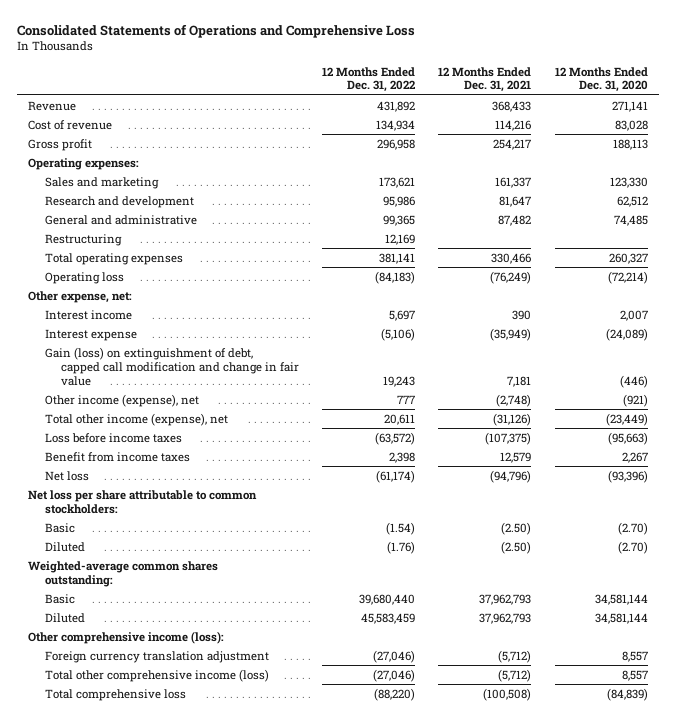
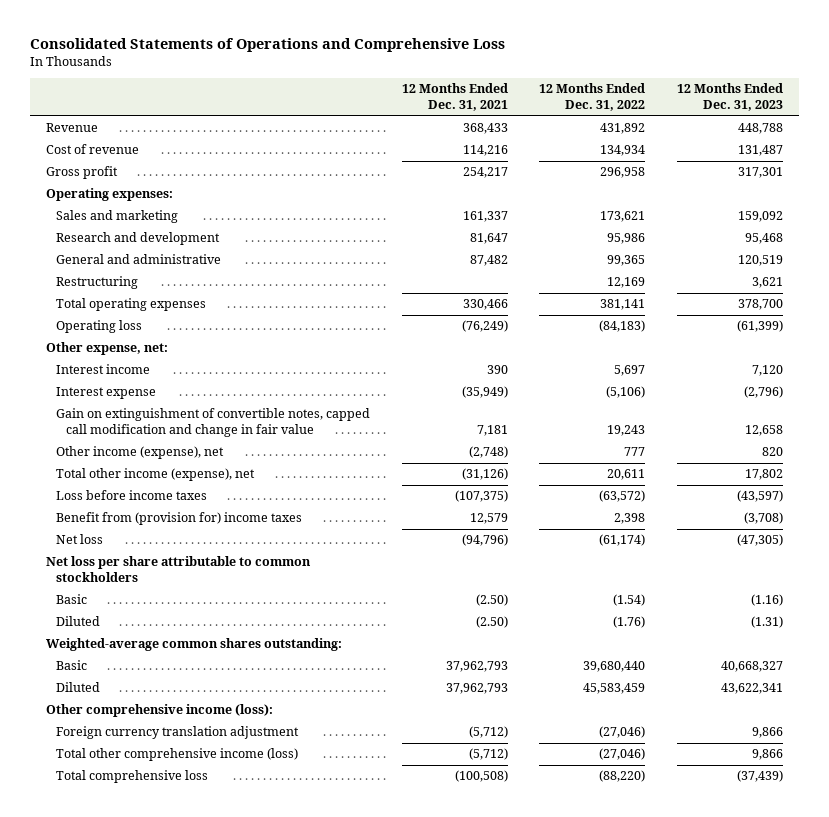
- | 12 Months Ended Dec. 31, 2022 | 12 Months Ended Dec. 31, 2021 | 12 Months Ended Dec. 31, 2020
+ | 12 Months Ended Dec. 31, 2021 | 12 Months Ended Dec. 31, 2022 | 12 Months Ended Dec. 31, 2023
- Gain (loss) on extinguishment of debt, capped call modification and change in fair value | 19,243 | 7,181 | (446)
+ Gain on extinguishment of convertible notes, capped call modification and change in fair value | 7,181 | 19,243 | 12,658
- Benefit from income taxes | 2,398 | 12,579 | 2,267
+ Benefit from (provision for) income taxes | 12,579 | 2,398 | (3,708)
- Net loss per share attributable to common stockholders:
+ Net loss per share attributable to common stockholders

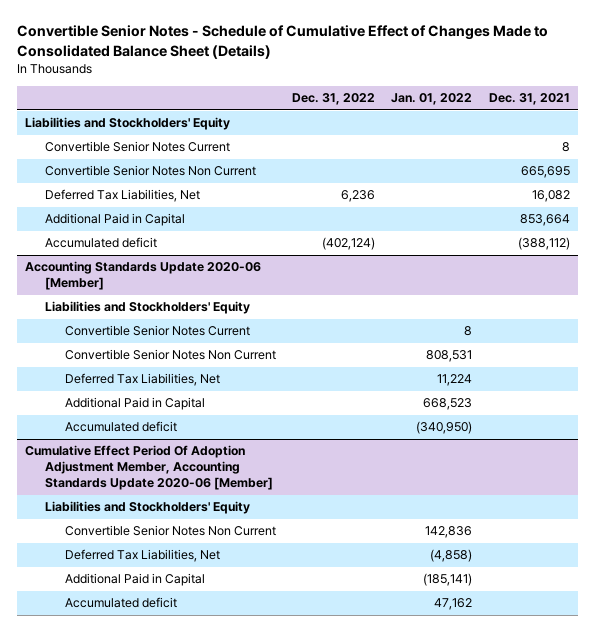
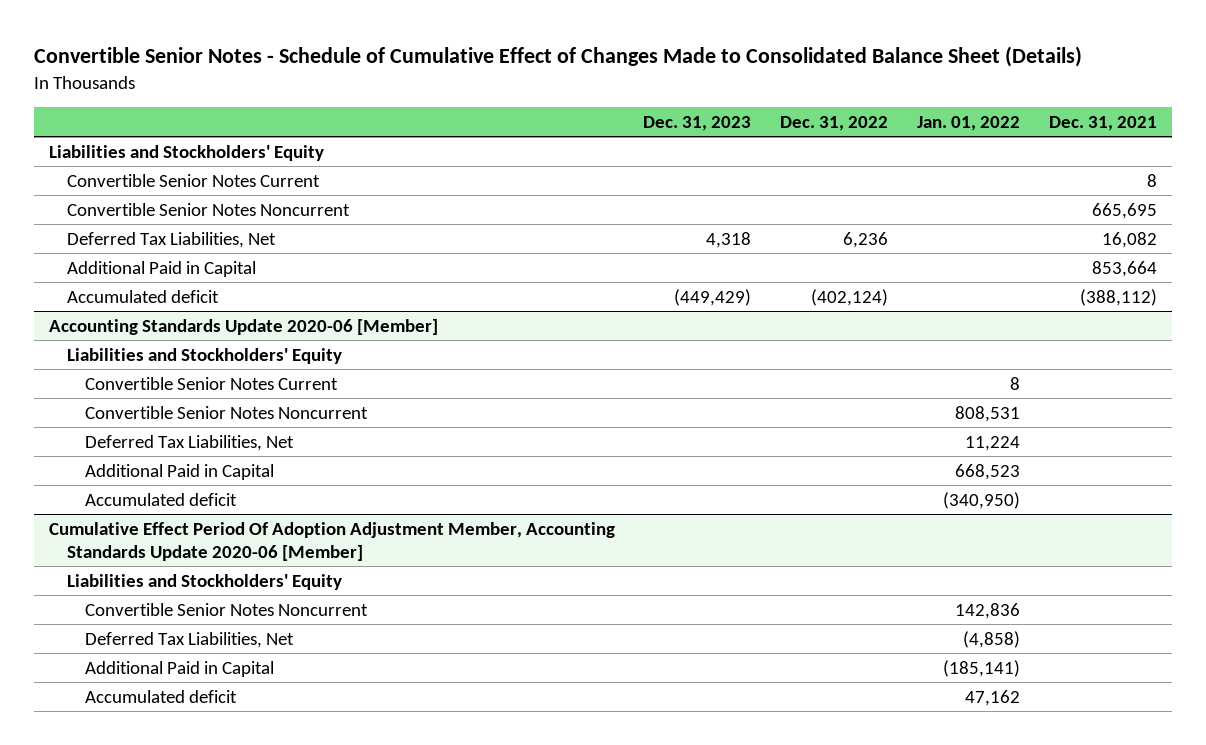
- | Dec. 31, 2022 | Jan. 01, 2022 | Dec. 31, 2021
+ | Dec. 31, 2023 | Dec. 31, 2022 | Jan. 01, 2022 | Dec. 31, 2021
- Convertible Senior Notes Non Current | | | 665,695
+ Convertible Senior Notes Noncurrent | | | | 665,695
@ Accounting Standards Update 2020-06 [Member]
- Convertible Senior Notes Non Current | | 808,531 |
+ Convertible Senior Notes Noncurrent | | | 808,531 |
@ Cumulative Effect Period Of Adoption Adjustment Member, Accounting Standards Update 2020-06 [Member]
- Convertible Senior Notes Non Current | | 142,836 |
+ Convertible Senior Notes Noncurrent | | | 142,836 |

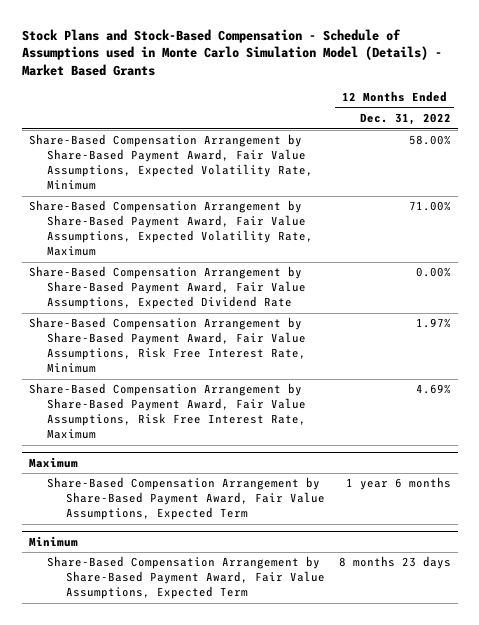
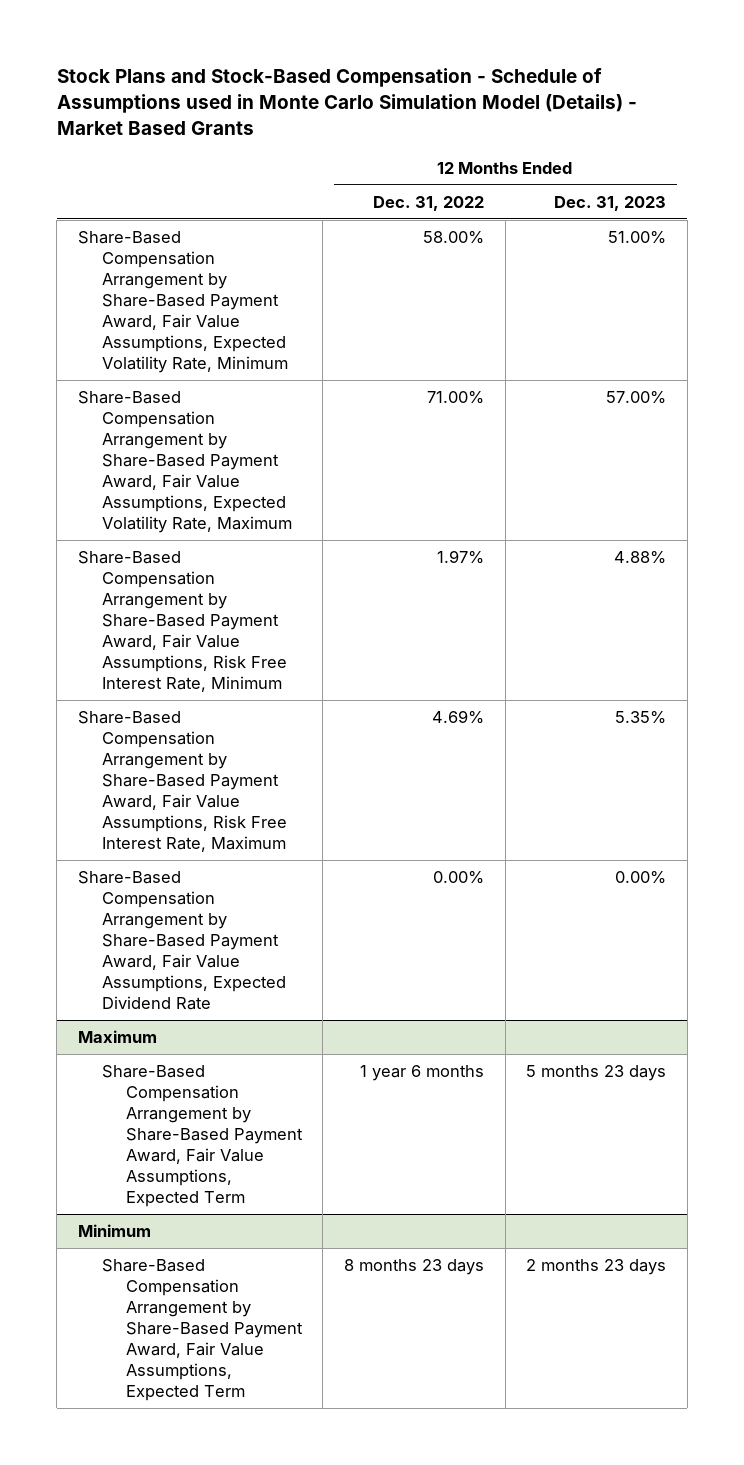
- | 12 Months Ended Dec. 31, 2022
+ | 12 Months Ended Dec. 31, 2022 | 12 Months Ended Dec. 31, 2023
moved down: Share-Based Compensation Arrangement by Share-Based Payment Award, Fair Value Assumptions, Expected Dividend Rate | 0.00% | 0.00%

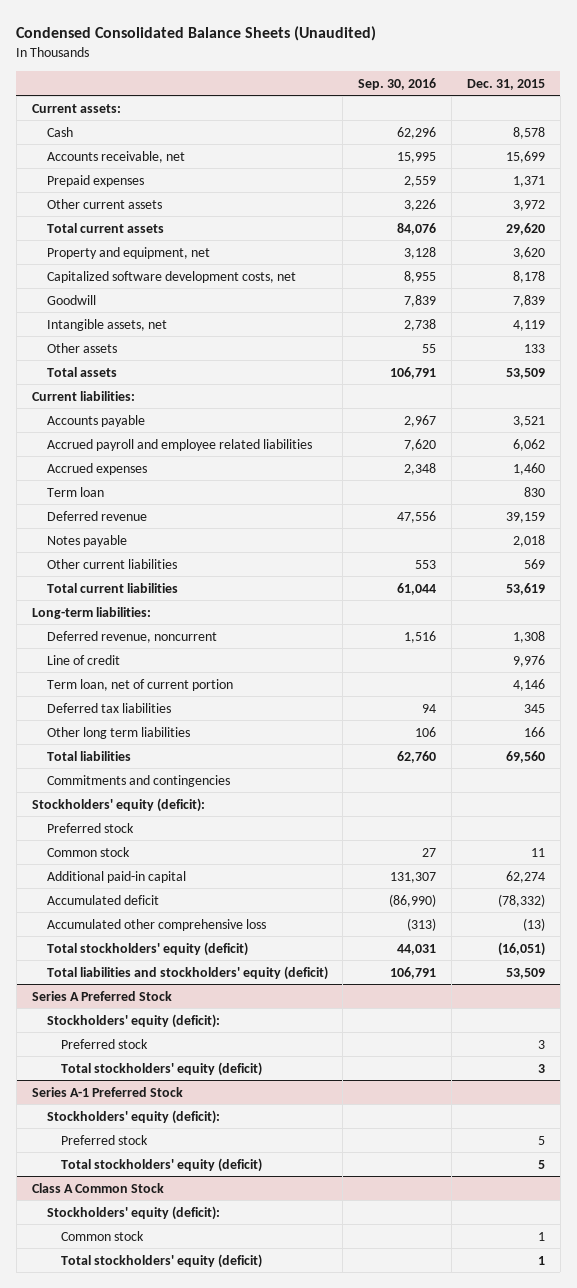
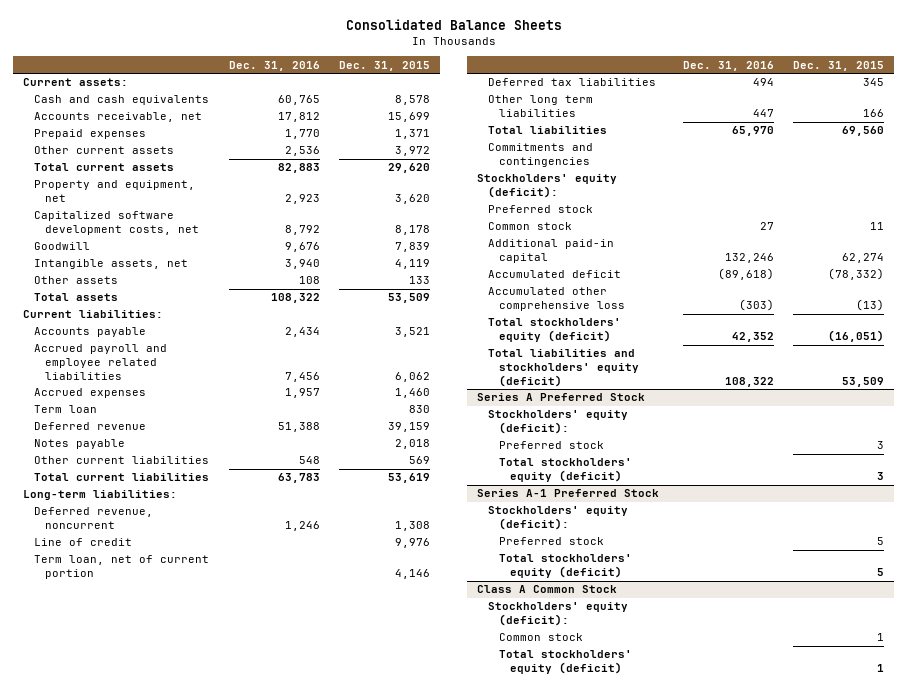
- Condensed Consolidated Balance Sheets (Unaudited)
+ Consolidated Balance Sheets
- | Sep. 30, 2016 | Dec. 31, 2015
+ | Dec. 31, 2016 | Dec. 31, 2015
- Cash | 62,296 | 8,578
+ Cash and cash equivalents | 60,765 | 8,578

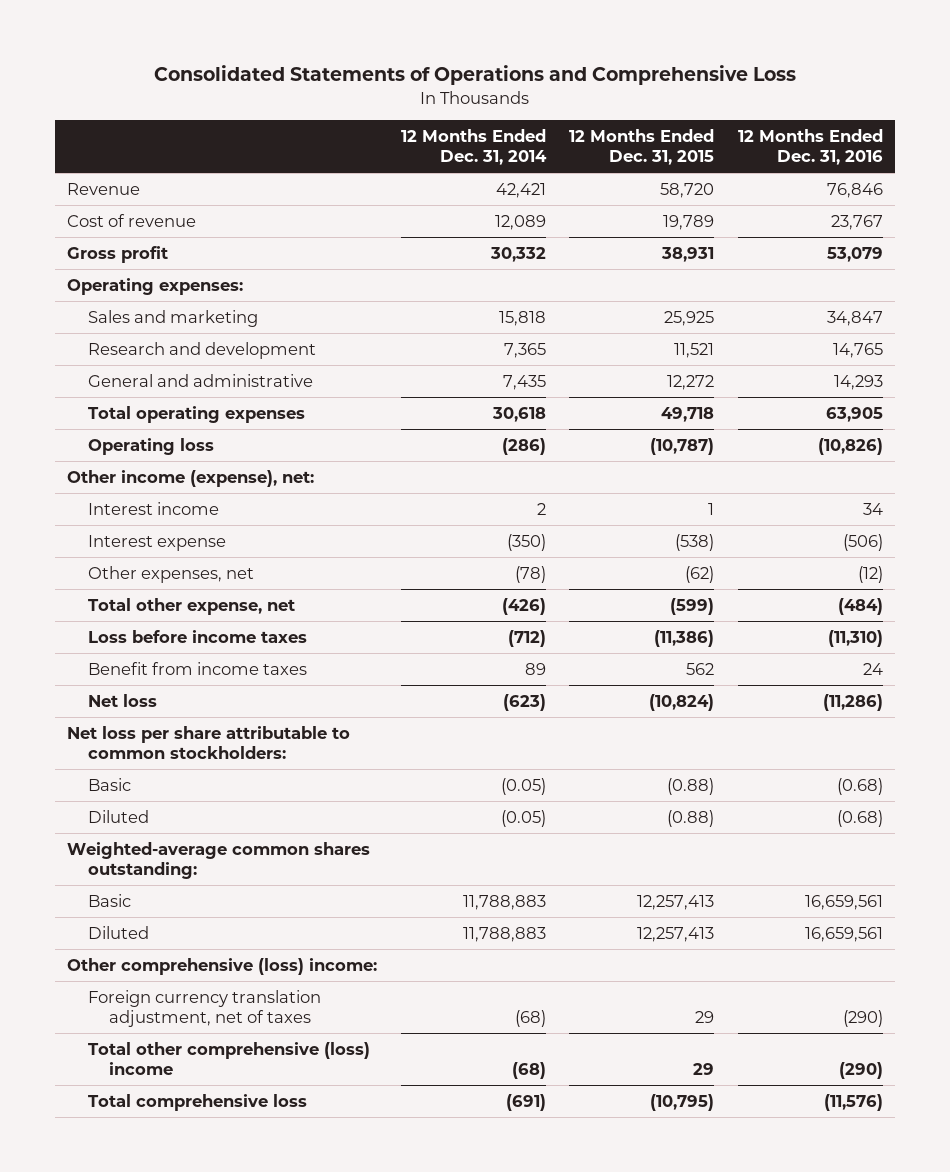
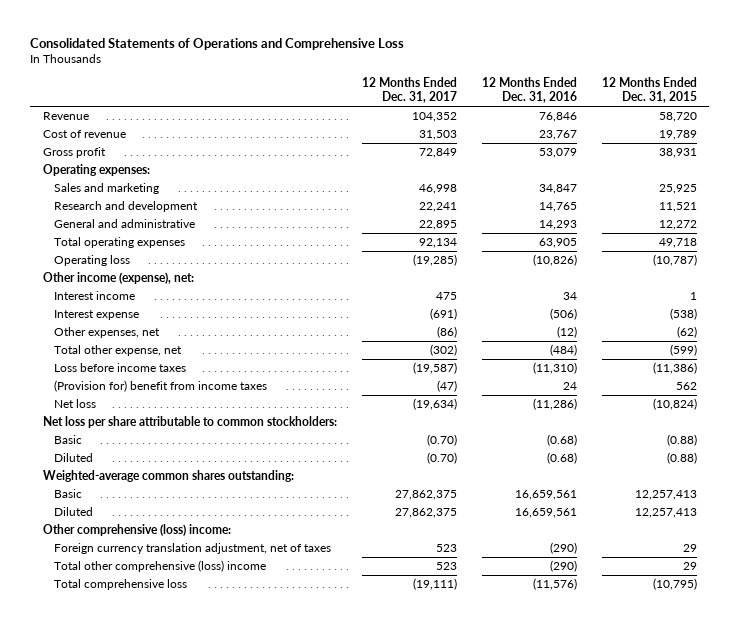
- | 12 Months Ended Dec. 31, 2014 | 12 Months Ended Dec. 31, 2015 | 12 Months Ended Dec. 31, 2016
+ | 12 Months Ended Dec. 31, 2017 | 12 Months Ended Dec. 31, 2016 | 12 Months Ended Dec. 31, 2015
- Benefit from income taxes | 89 | 562 | 24
+ (Provision for) benefit from income taxes | (47) | 24 | 562

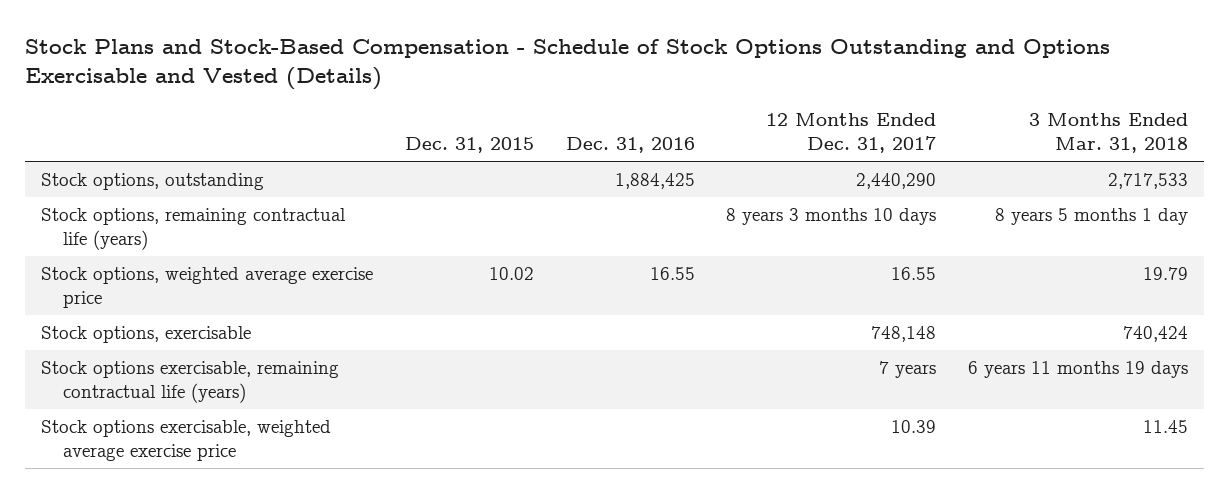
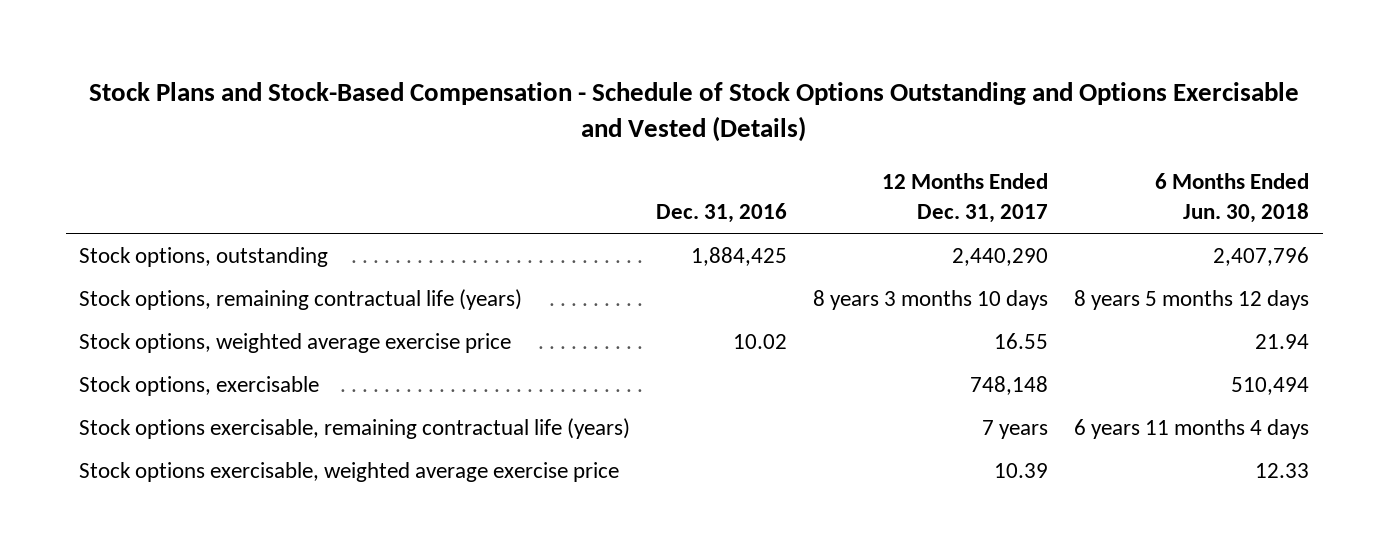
- | Dec. 31, 2015 | Dec. 31, 2016 | 12 Months Ended Dec. 31, 2017 | 3 Months Ended Mar. 31, 2018
+ | Dec. 31, 2016 | 12 Months Ended Dec. 31, 2017 | 6 Months Ended Jun. 30, 2018
- Stock options, weighted average exercise price | 10.02 | 16.55 | 16.55 | 19.79
+ Stock options, weighted average exercise price | 10.02 | 16.55 | 21.94

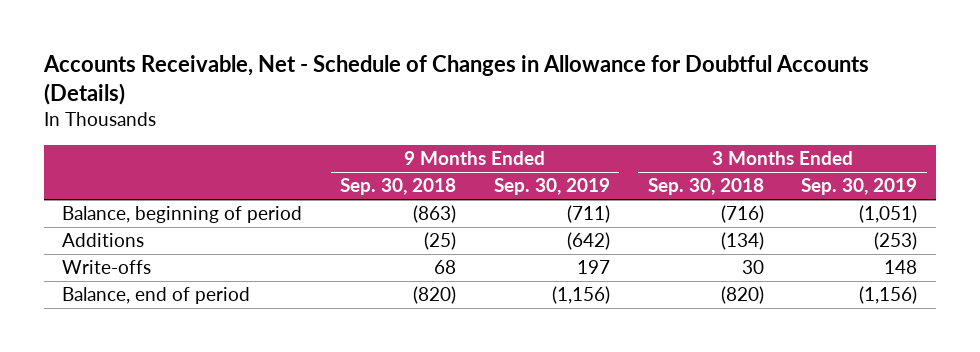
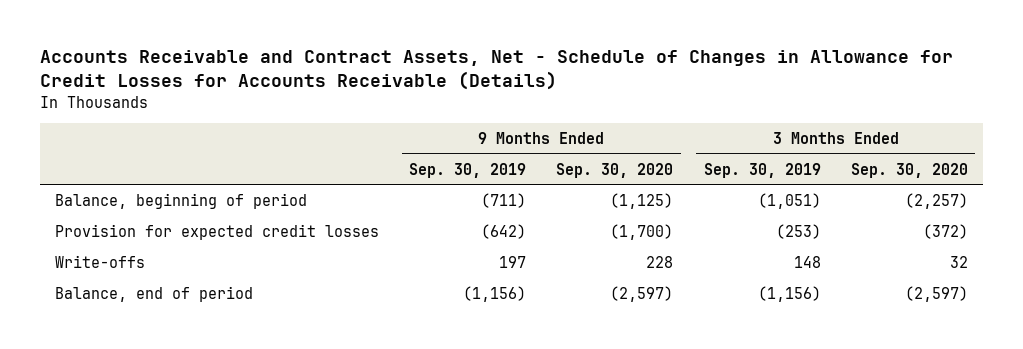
- Accounts Receivable, Net - Schedule of Changes in Allowance for Doubtful Accounts (Details)
+ Accounts Receivable and Contract Assets, Net - Schedule of Changes in Allowance for Credit Losses for Accounts Receivable (Details)
- | 9 Months Ended Sep. 30, 2018 | 9 Months Ended Sep. 30, 2019 | 3 Months Ended Sep. 30, 2018 | 3 Months Ended Sep. 30, 2019
+ | 9 Months Ended Sep. 30, 2019 | 9 Months Ended Sep. 30, 2020 | 3 Months Ended Sep. 30, 2019 | 3 Months Ended Sep. 30, 2020
- Additions | (25) | (642) | (134) | (253)
+ Provision for expected credit losses | (642) | (1,700) | (253) | (372)

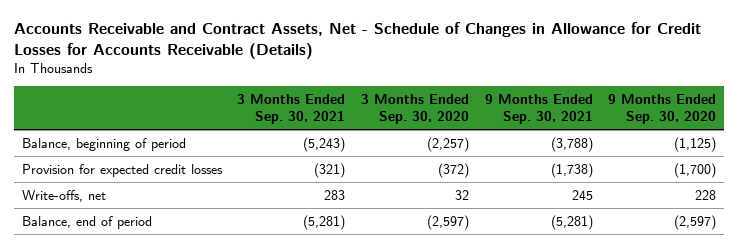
- | 9 Months Ended Sep. 30, 2019 | 9 Months Ended Sep. 30, 2020 | 3 Months Ended Sep. 30, 2019 | 3 Months Ended Sep. 30, 2020
+ | 3 Months Ended Sep. 30, 2021 | 3 Months Ended Sep. 30, 2020 | 9 Months Ended Sep. 30, 2021 | 9 Months Ended Sep. 30, 2020
- Write-offs | 197 | 228 | 148 | 32
+ Write-offs, net | 283 | 32 | 245 | 228

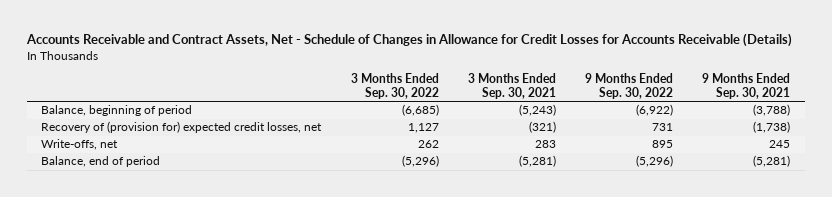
- | 3 Months Ended Sep. 30, 2021 | 3 Months Ended Sep. 30, 2020 | 9 Months Ended Sep. 30, 2021 | 9 Months Ended Sep. 30, 2020
+ | 3 Months Ended Sep. 30, 2022 | 3 Months Ended Sep. 30, 2021 | 9 Months Ended Sep. 30, 2022 | 9 Months Ended Sep. 30, 2021
- Provision for expected credit losses | (321) | (372) | (1,738) | (1,700)
+ Recovery of (provision for) expected credit losses, net | 1,127 | (321) | 731 | (1,738)

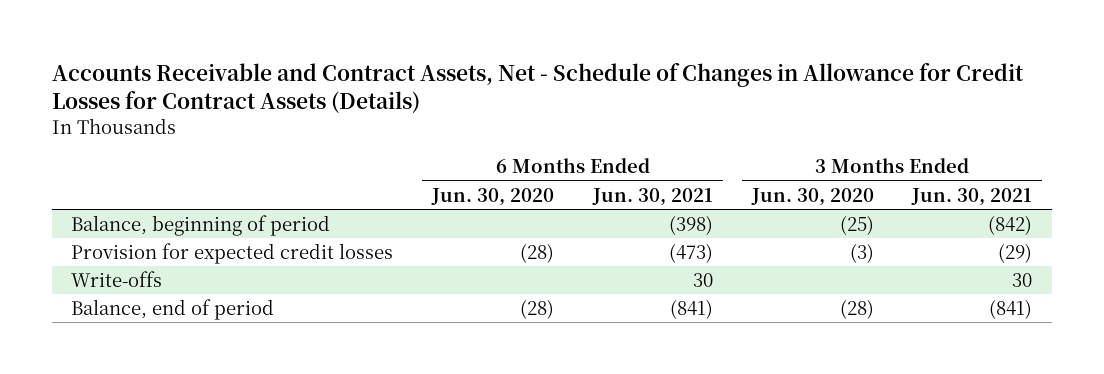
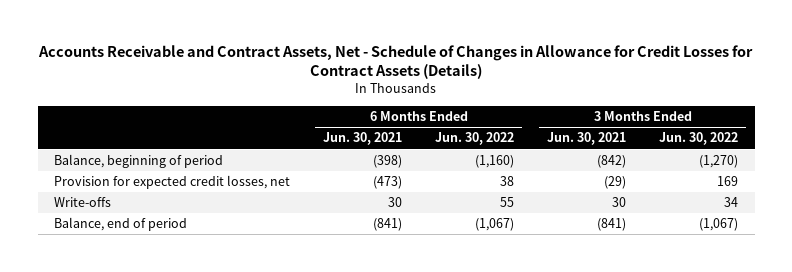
- | 6 Months Ended Jun. 30, 2020 | 6 Months Ended Jun. 30, 2021 | 3 Months Ended Jun. 30, 2020 | 3 Months Ended Jun. 30, 2021
+ | 6 Months Ended Jun. 30, 2021 | 6 Months Ended Jun. 30, 2022 | 3 Months Ended Jun. 30, 2021 | 3 Months Ended Jun. 30, 2022
- Provision for expected credit losses | (28) | (473) | (3) | (29)
+ Provision for expected credit losses, net | (473) | 38 | (29) | 169

